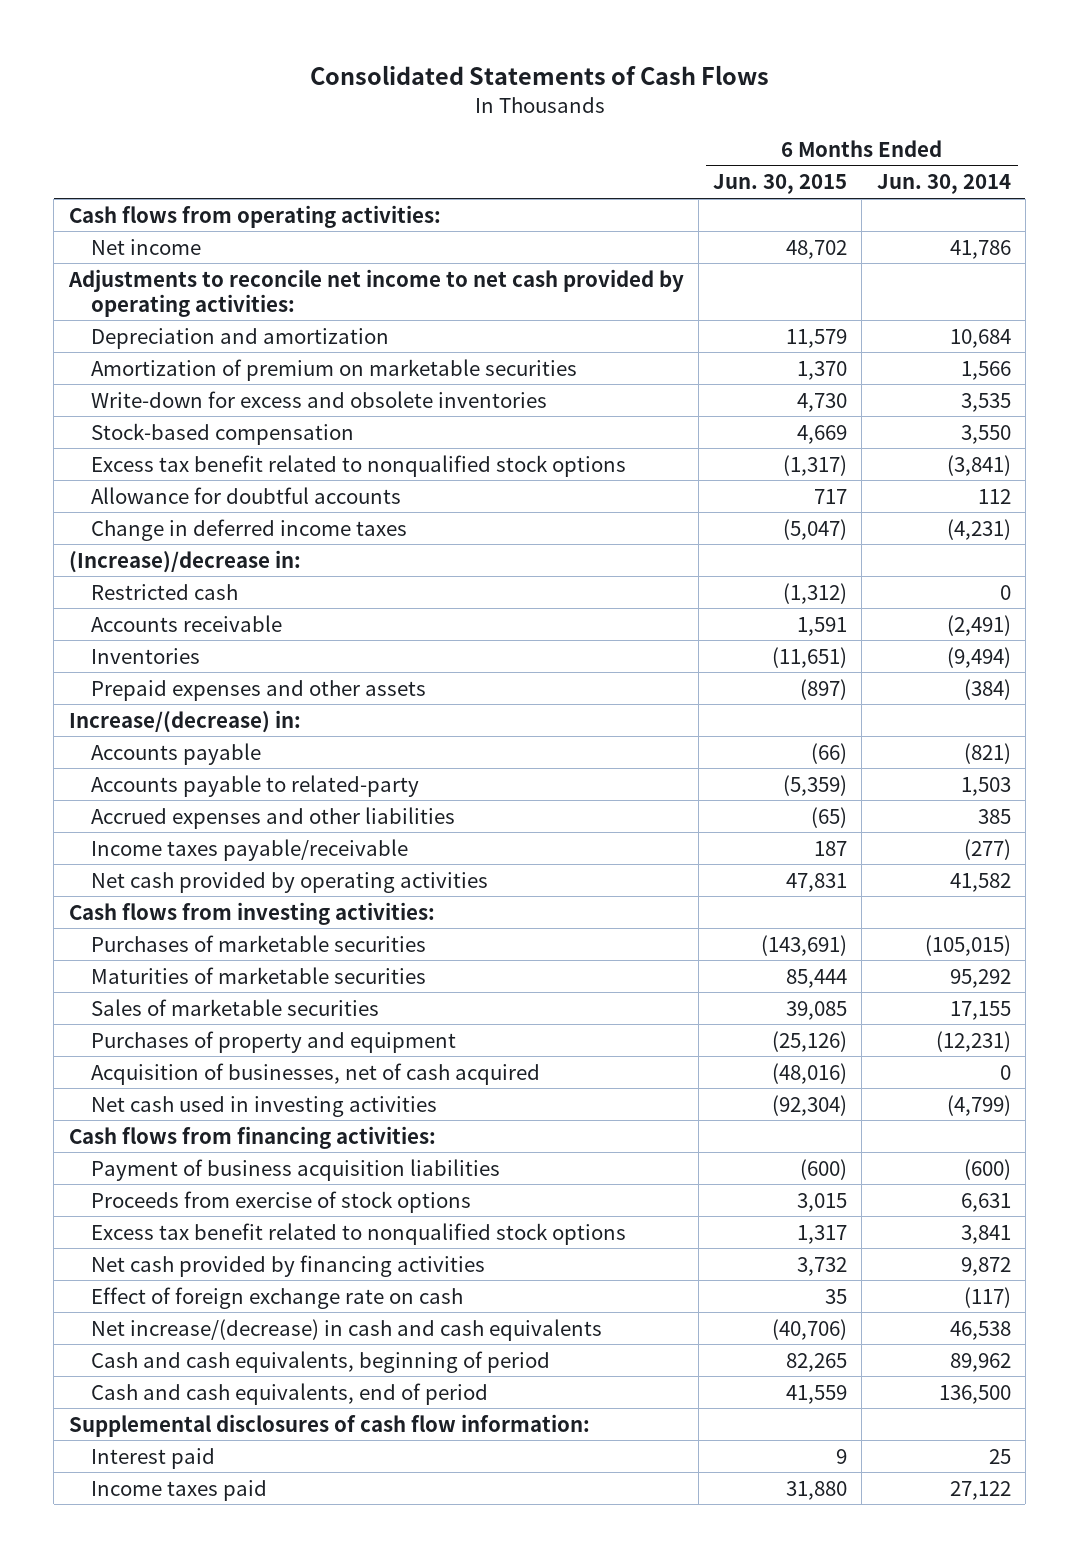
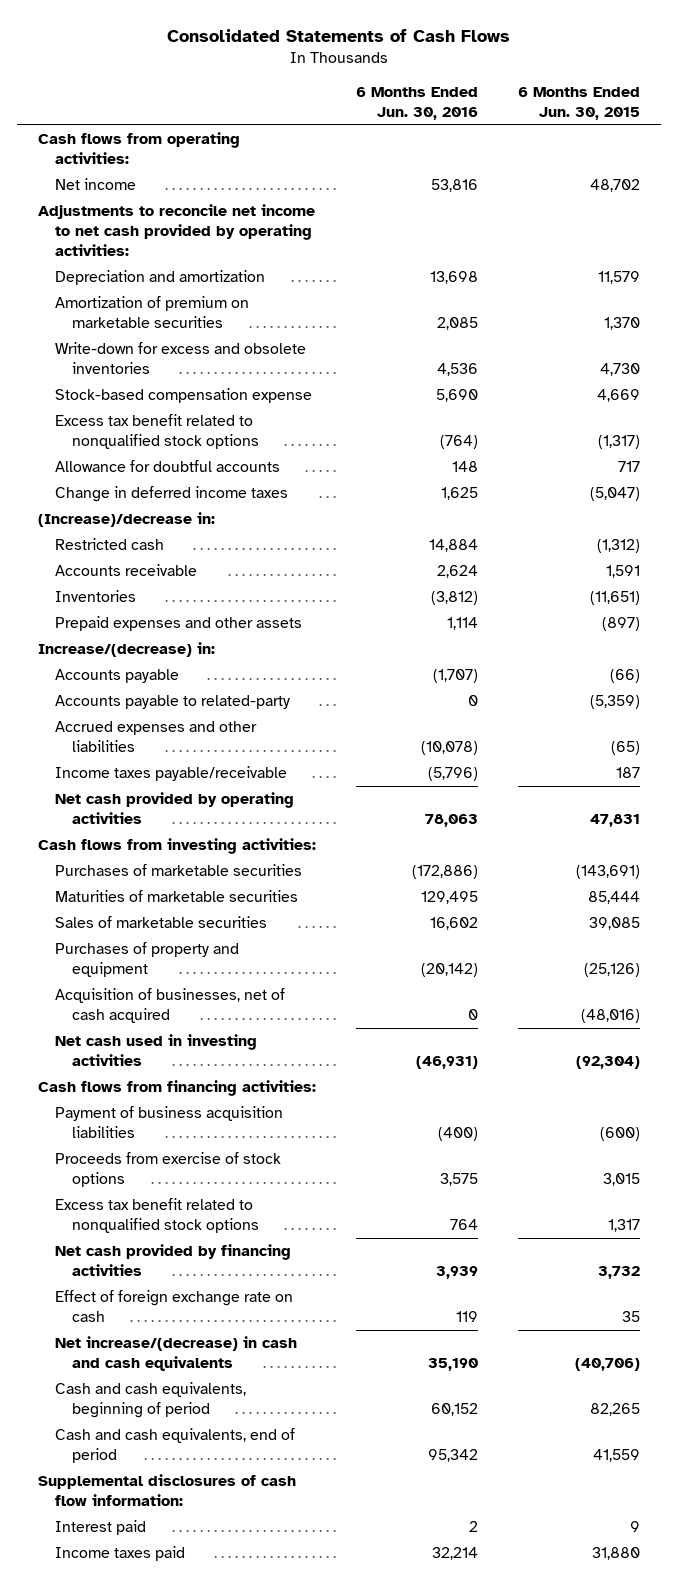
- | 6 Months Ended Jun. 30, 2015 | 6 Months Ended Jun. 30, 2014
+ | 6 Months Ended Jun. 30, 2016 | 6 Months Ended Jun. 30, 2015
- Stock-based compensation | 4,669 | 3,550
+ Stock-based compensation expense | 5,690 | 4,669

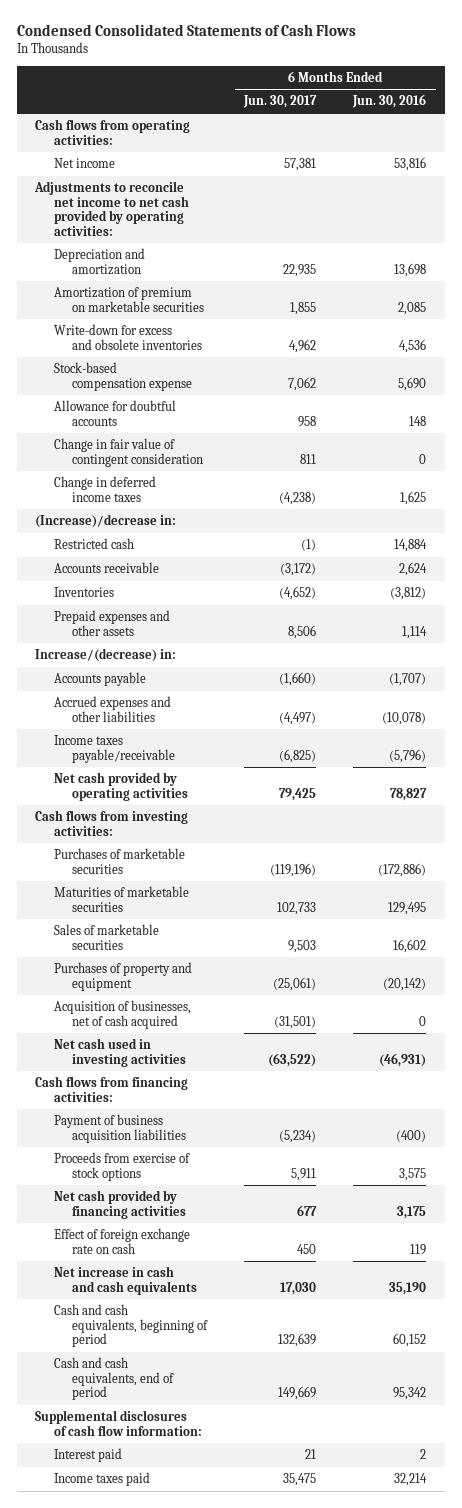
- Consolidated Statements of Cash Flows
+ Condensed Consolidated Statements of Cash Flows
- | 6 Months Ended Jun. 30, 2016 | 6 Months Ended Jun. 30, 2015
+ | 6 Months Ended Jun. 30, 2017 | 6 Months Ended Jun. 30, 2016
- Excess tax benefit related to nonqualified stock options | (764) | (1,317)
+ Change in fair value of contingent consideration | 811 | 0
- Accounts payable to related-party | 0 | (5,359)
- Net cash provided by operating activities | 78,063 | 47,831
+ Net cash provided by operating activities | 79,425 | 78,827
- Excess tax benefit related to nonqualified stock options | 764 | 1,317
- Net cash provided by financing activities | 3,939 | 3,732
+ Net cash provided by financing activities | 677 | 3,175
- Net increase/(decrease) in cash and cash equivalents | 35,190 | (40,706)
+ Net increase in cash and cash equivalents | 17,030 | 35,190

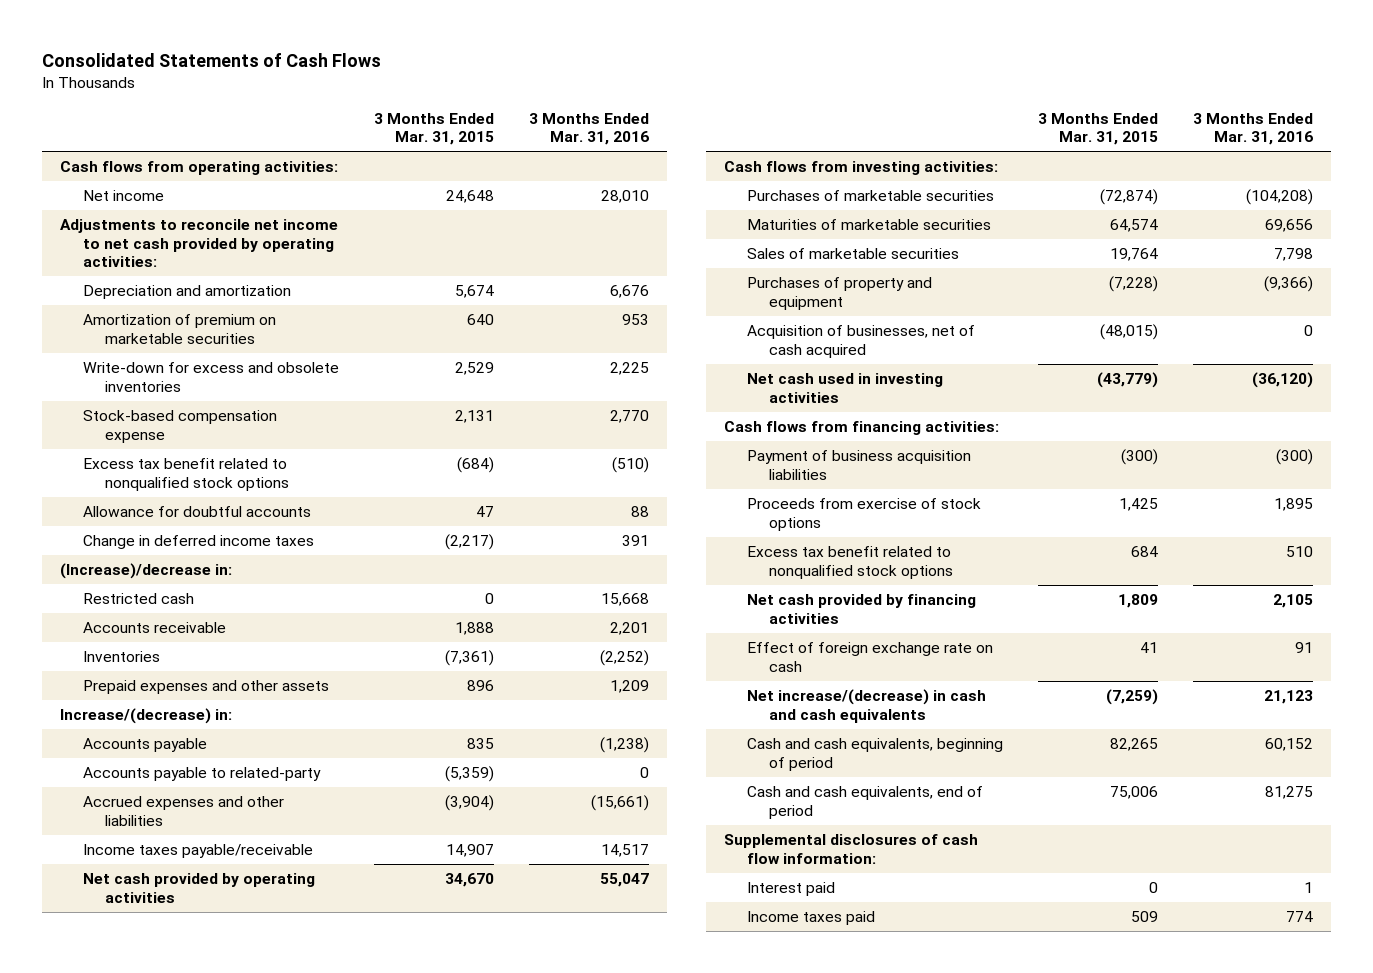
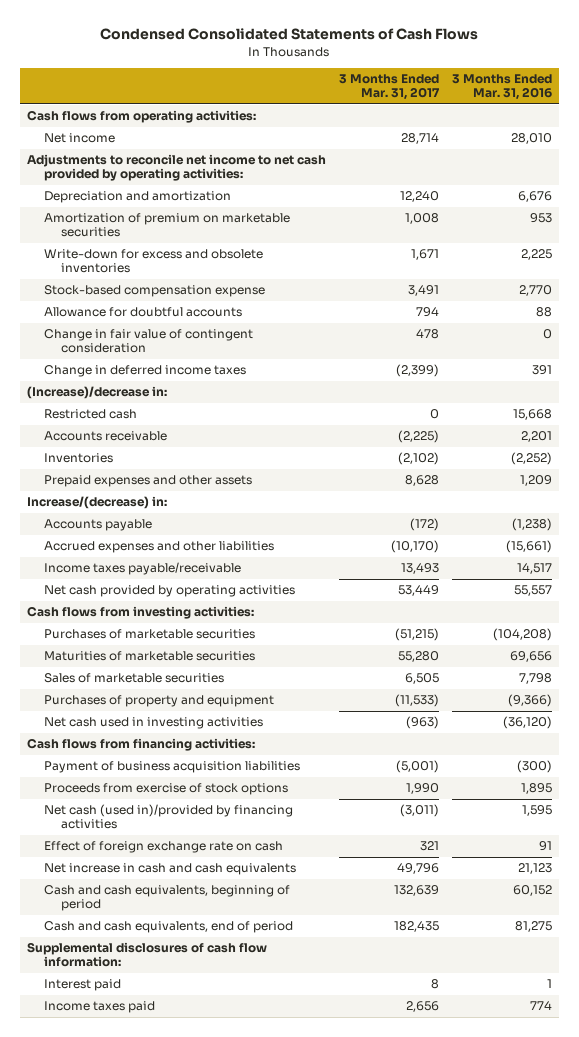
- Consolidated Statements of Cash Flows
+ Condensed Consolidated Statements of Cash Flows
- | 3 Months Ended Mar. 31, 2015 | 3 Months Ended Mar. 31, 2016
+ | 3 Months Ended Mar. 31, 2017 | 3 Months Ended Mar. 31, 2016
- Excess tax benefit related to nonqualified stock options | (684) | (510)
+ Change in fair value of contingent consideration | 478 | 0
- Accounts payable to related-party | (5,359) | 0
- Net cash provided by operating activities | 34,670 | 55,047
+ Net cash provided by operating activities | 53,449 | 55,557
- Acquisition of businesses, net of cash acquired | (48,015) | 0
- Excess tax benefit related to nonqualified stock options | 684 | 510
- Net cash provided by financing activities | 1,809 | 2,105
+ Net cash (used in)/provided by financing activities | (3,011) | 1,595
- Net increase/(decrease) in cash and cash equivalents | (7,259) | 21,123
+ Net increase in cash and cash equivalents | 49,796 | 21,123

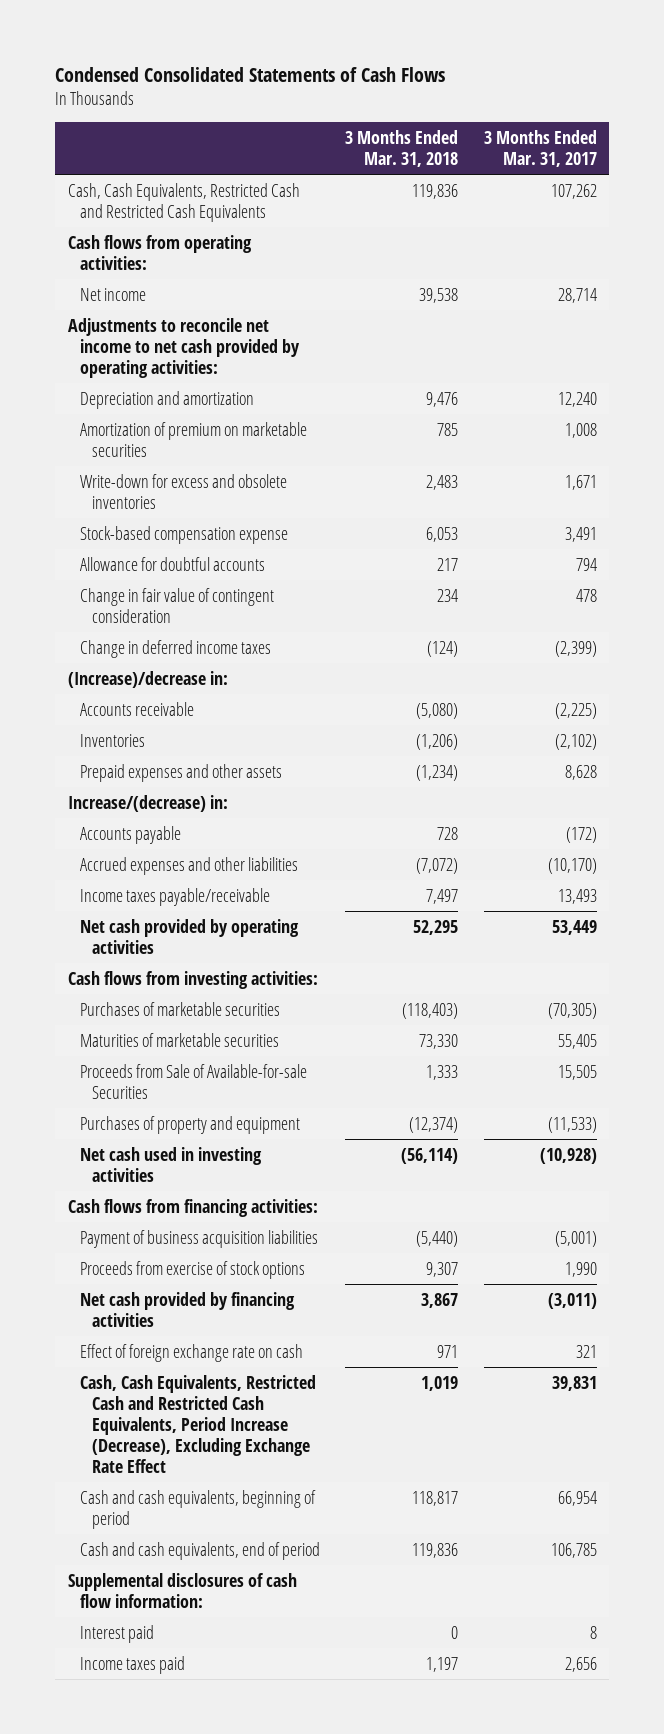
- | 3 Months Ended Mar. 31, 2017 | 3 Months Ended Mar. 31, 2016
+ | 3 Months Ended Mar. 31, 2018 | 3 Months Ended Mar. 31, 2017
+ Cash, Cash Equivalents, Restricted Cash and Restricted Cash Equivalents | 119,836 | 107,262
- Restricted cash | 0 | 15,668
- Purchases of marketable securities | (51,215) | (104,208)
- Maturities of marketable securities | 55,280 | 69,656
- Sales of marketable securities | 6,505 | 7,798
+ Purchases of marketable securities | (118,403) | (70,305)
+ Maturities of marketable securities | 73,330 | 55,405
+ Proceeds from Sale of Available-for-sale Securities | 1,333 | 15,505
- Net cash used in investing activities | (963) | (36,120)
+ Net cash used in investing activities | (56,114) | (10,928)
- Net cash (used in)/provided by financing activities | (3,011) | 1,595
+ Net cash provided by financing activities | 3,867 | (3,011)
- Net increase in cash and cash equivalents | 49,796 | 21,123
- Cash and cash equivalents, beginning of period | 132,639 | 60,152
- Cash and cash equivalents, end of period | 182,435 | 81,275
+ Cash, Cash Equivalents, Restricted Cash and Restricted Cash Equivalents, Period Increase (Decrease), Excluding Exchange Rate Effect | 1,019 | 39,831
+ Cash and cash equivalents, beginning of period | 118,817 | 66,954
+ Cash and cash equivalents, end of period | 119,836 | 106,785

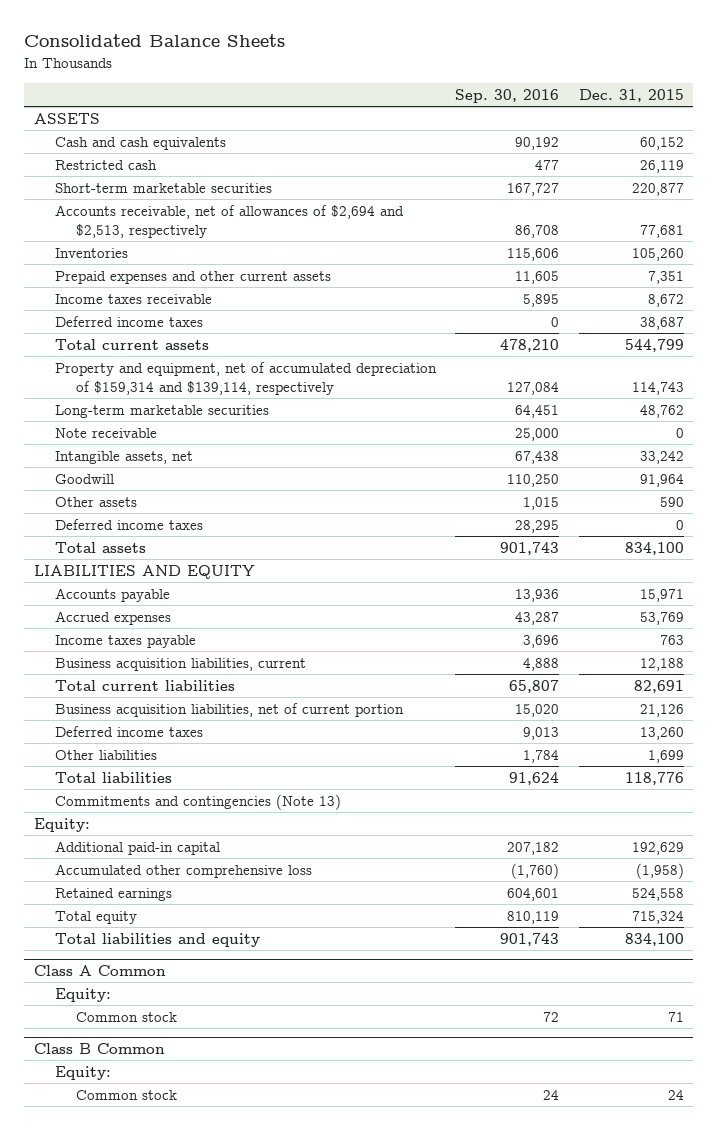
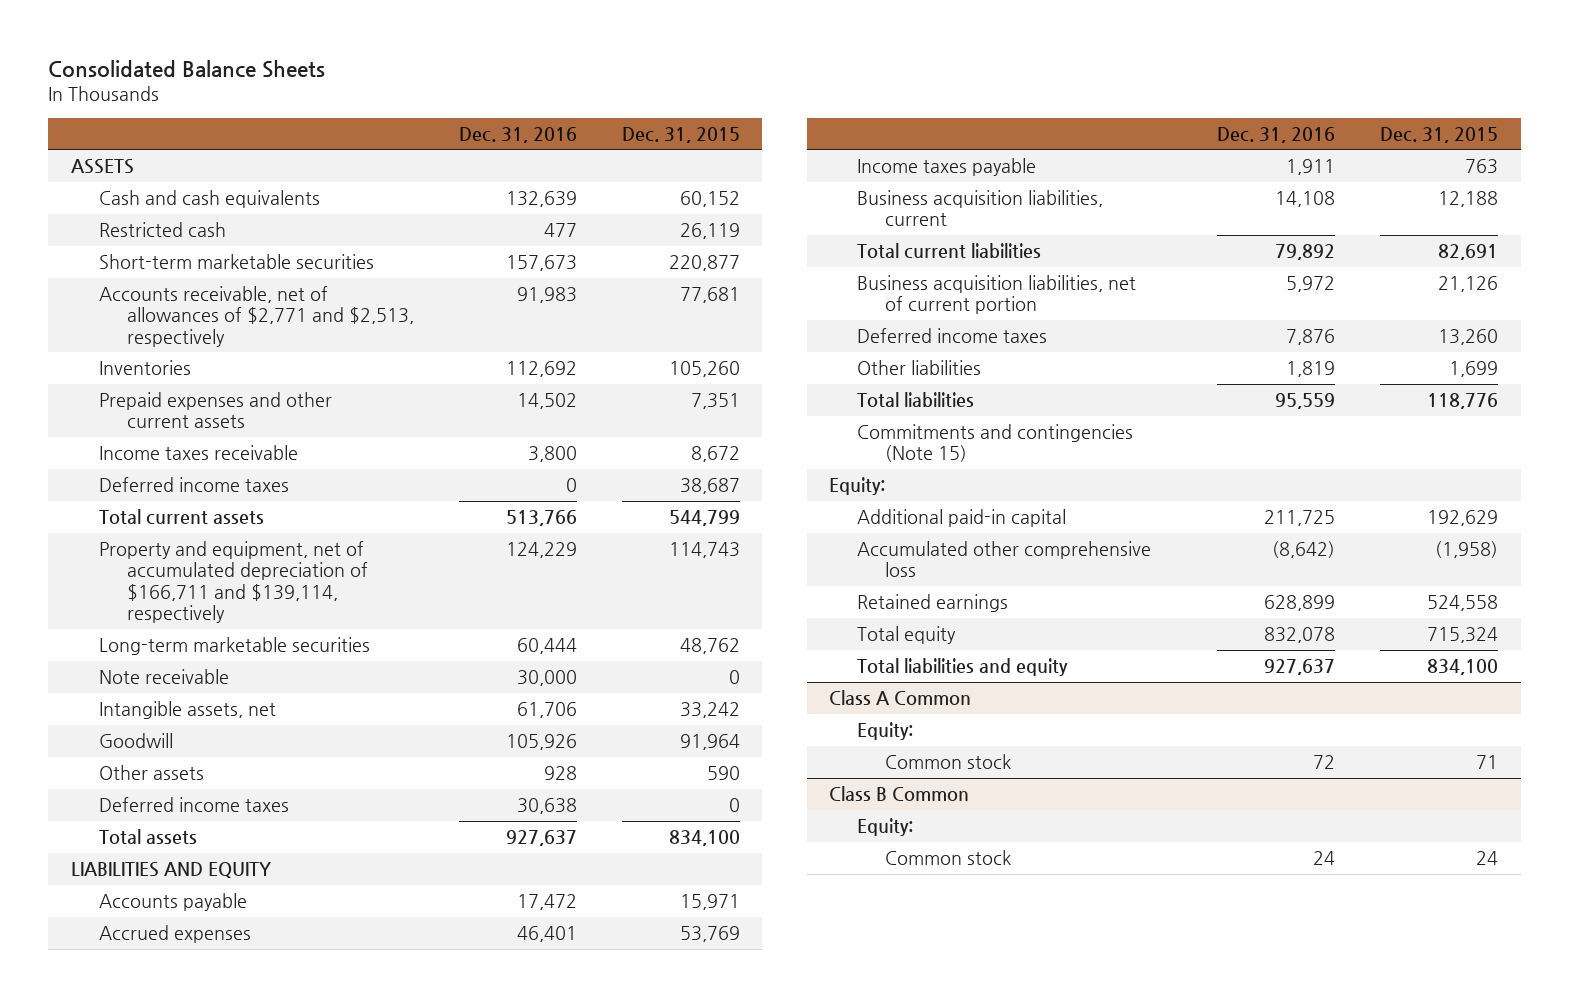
- | Sep. 30, 2016 | Dec. 31, 2015
+ | Dec. 31, 2016 | Dec. 31, 2015
- Accounts receivable, net of allowances of $2,694 and $2,513, respectively | 86,708 | 77,681
+ Accounts receivable, net of allowances of $2,771 and $2,513, respectively | 91,983 | 77,681
- Property and equipment, net of accumulated depreciation of $159,314 and $139,114, respectively | 127,084 | 114,743
+ Property and equipment, net of accumulated depreciation of $166,711 and $139,114, respectively | 124,229 | 114,743
- Commitments and contingencies (Note 13)
+ Commitments and contingencies (Note 15)

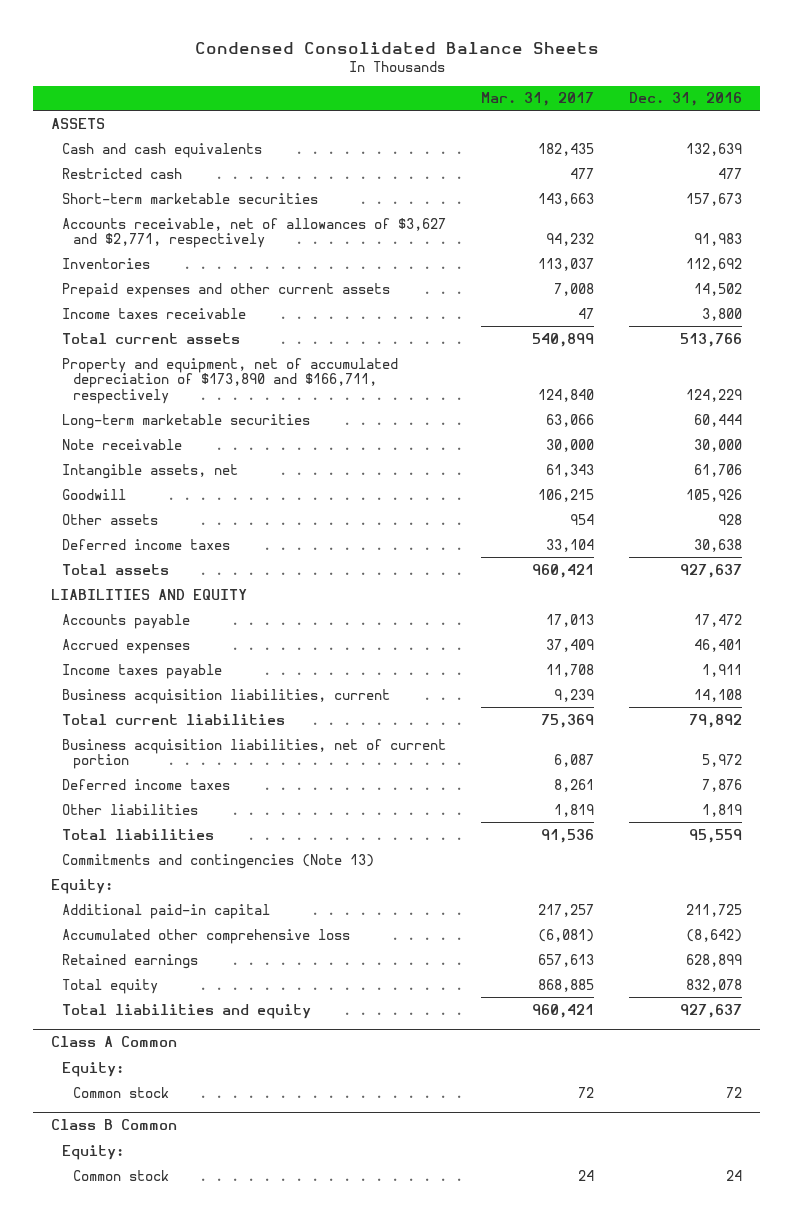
- Consolidated Balance Sheets
+ Condensed Consolidated Balance Sheets
- | Dec. 31, 2016 | Dec. 31, 2015
+ | Mar. 31, 2017 | Dec. 31, 2016
- Accounts receivable, net of allowances of $2,771 and $2,513, respectively | 91,983 | 77,681
+ Accounts receivable, net of allowances of $3,627 and $2,771, respectively | 94,232 | 91,983
- Deferred income taxes | 0 | 38,687
- Property and equipment, net of accumulated depreciation of $166,711 and $139,114, respectively | 124,229 | 114,743
+ Property and equipment, net of accumulated depreciation of $173,890 and $166,711, respectively | 124,840 | 124,229
- Commitments and contingencies (Note 15)
+ Commitments and contingencies (Note 13)

